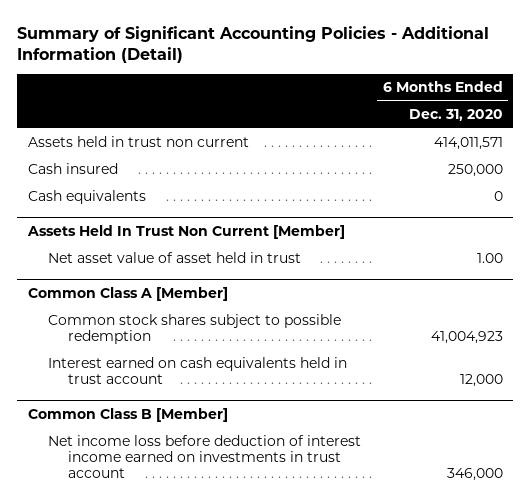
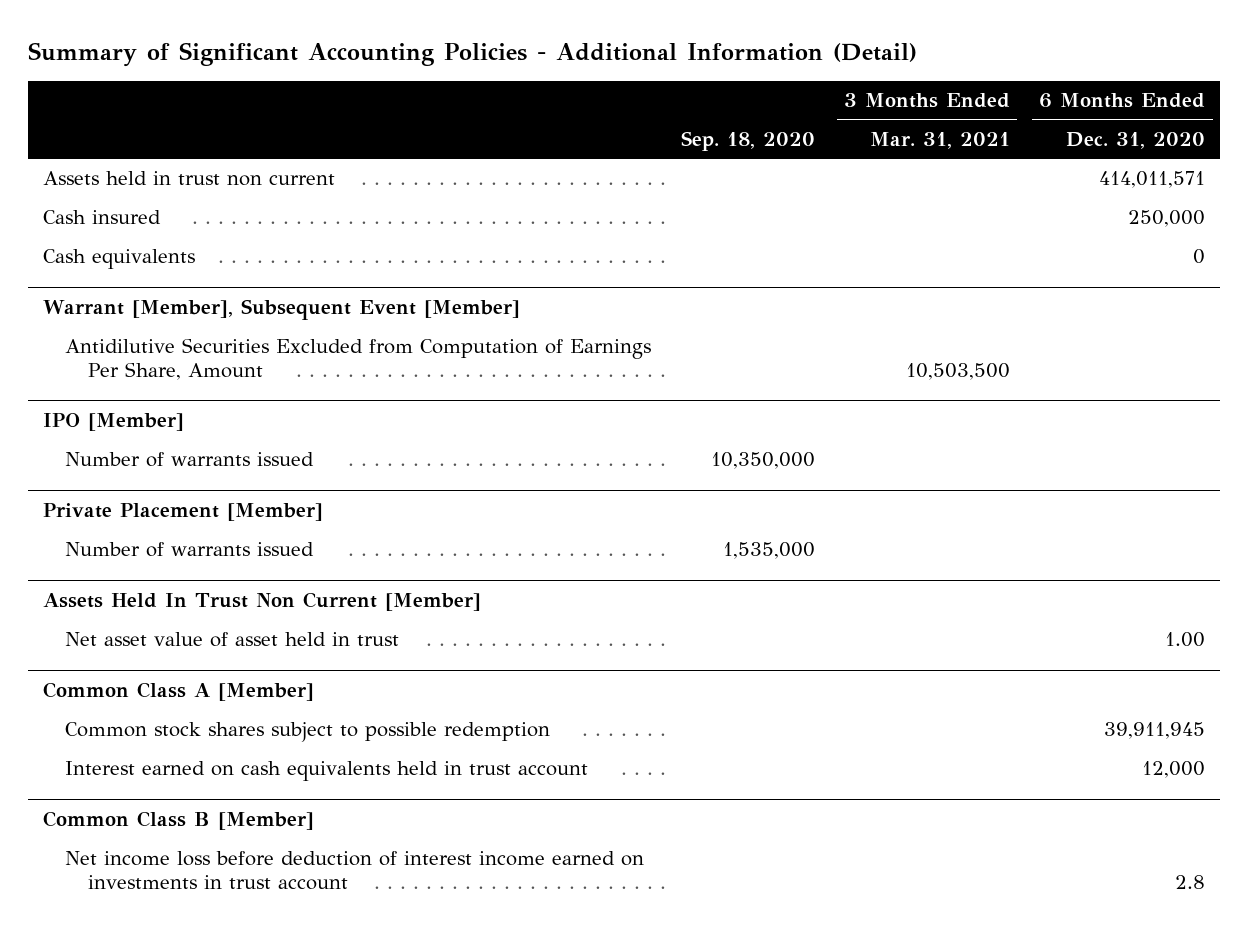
- | 6 Months Ended Dec. 31, 2020
+ | Sep. 18, 2020 | 3 Months Ended Mar. 31, 2021 | 6 Months Ended Dec. 31, 2020
+ Warrant [Member], Subsequent Event [Member]
+ Antidilutive Securities Excluded from Computation of Earnings Per Share, Amount | | 10,503,500 |
+ IPO [Member]
+ Number of warrants issued | 10,350,000 | |
+ Private Placement [Member]
+ Number of warrants issued | 1,535,000 | |
@ Common Class A [Member]
- Common stock shares subject to possible redemption | 41,004,923
+ Common stock shares subject to possible redemption | | | 39,911,945
@ Common Class B [Member]
- Net income loss before deduction of interest income earned on investments in trust account | 346,000
+ Net income loss before deduction of interest income earned on investments in trust account | | | 2.8

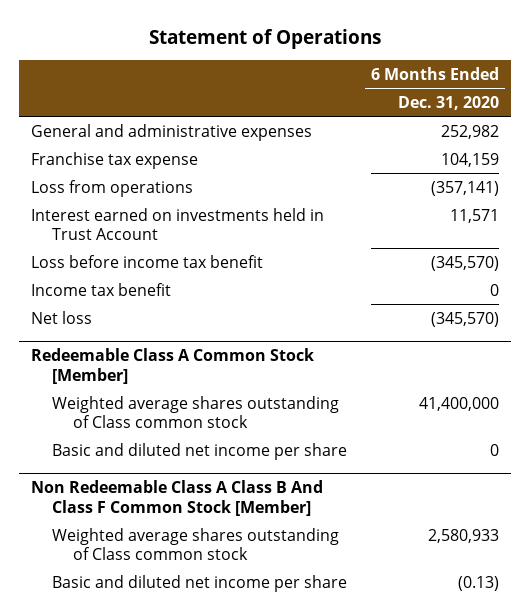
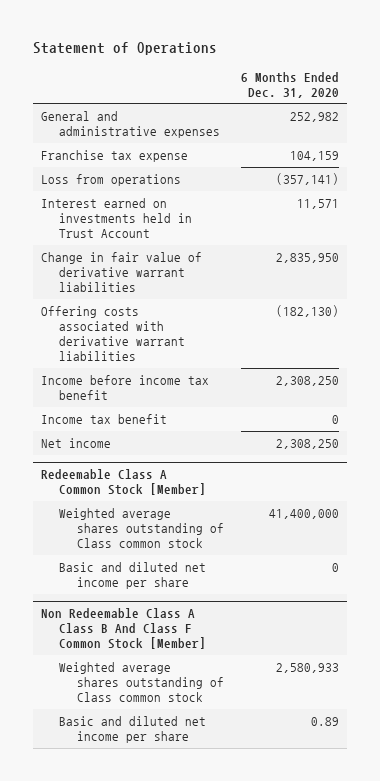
- Loss before income tax benefit | (345,570)
+ Change in fair value of derivative warrant liabilities | 2,835,950
+ Offering costs associated with derivative warrant liabilities | (182,130)
+ Income before income tax benefit | 2,308,250
- Net loss | (345,570)
+ Net income | 2,308,250
@ Non Redeemable Class A Class B And Class F Common Stock [Member]
- Basic and diluted net income per share | (0.13)
+ Basic and diluted net income per share | 0.89

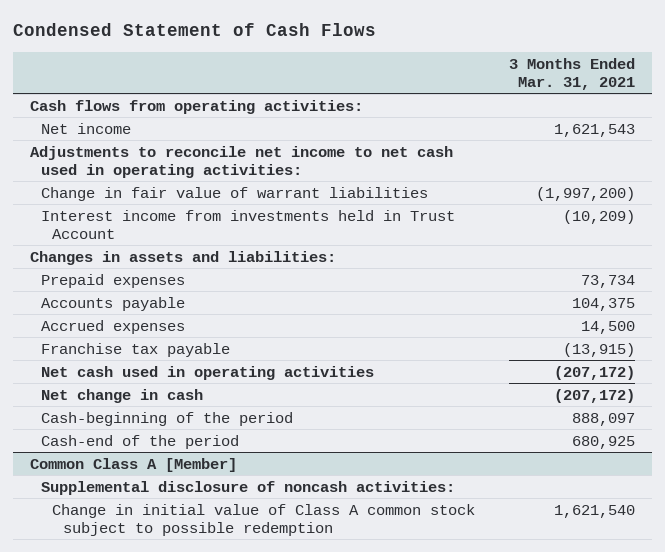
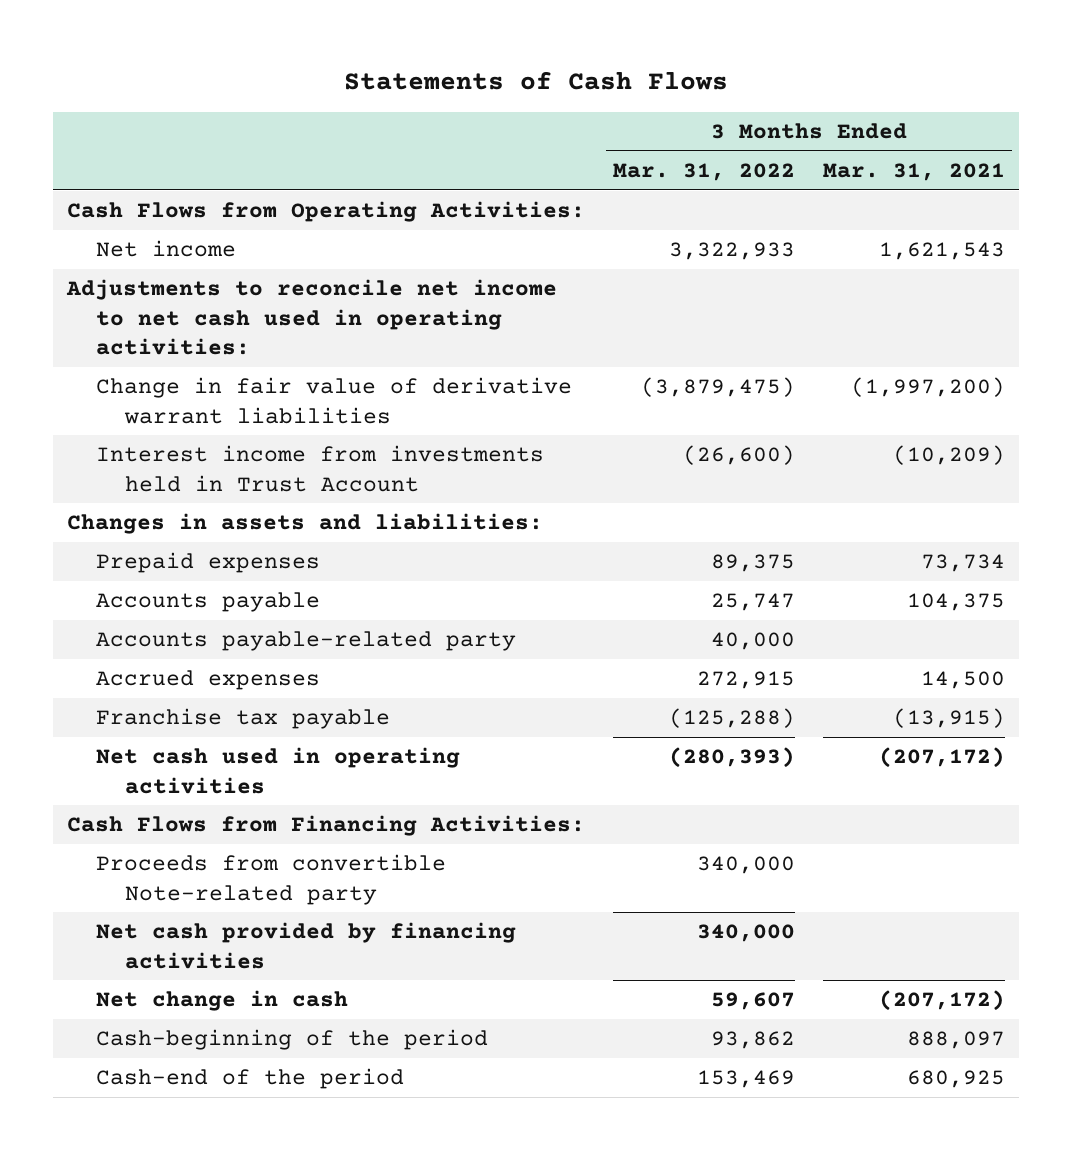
- Condensed Statement of Cash Flows
+ Statements of Cash Flows
- | 3 Months Ended Mar. 31, 2021
+ | 3 Months Ended Mar. 31, 2022 | 3 Months Ended Mar. 31, 2021
- Cash flows from operating activities:
+ Cash Flows from Operating Activities:
- Change in fair value of warrant liabilities | (1,997,200)
+ Change in fair value of derivative warrant liabilities | (3,879,475) | (1,997,200)
+ Accounts payable-related party | 40,000 |
+ Cash Flows from Financing Activities:
+ Proceeds from convertible Note-related party | 340,000 |
+ Net cash provided by financing activities | 340,000 |
- Common Class A [Member]
- Supplemental disclosure of noncash activities:
- Change in initial value of Class A common stock subject to possible redemption | 1,621,540

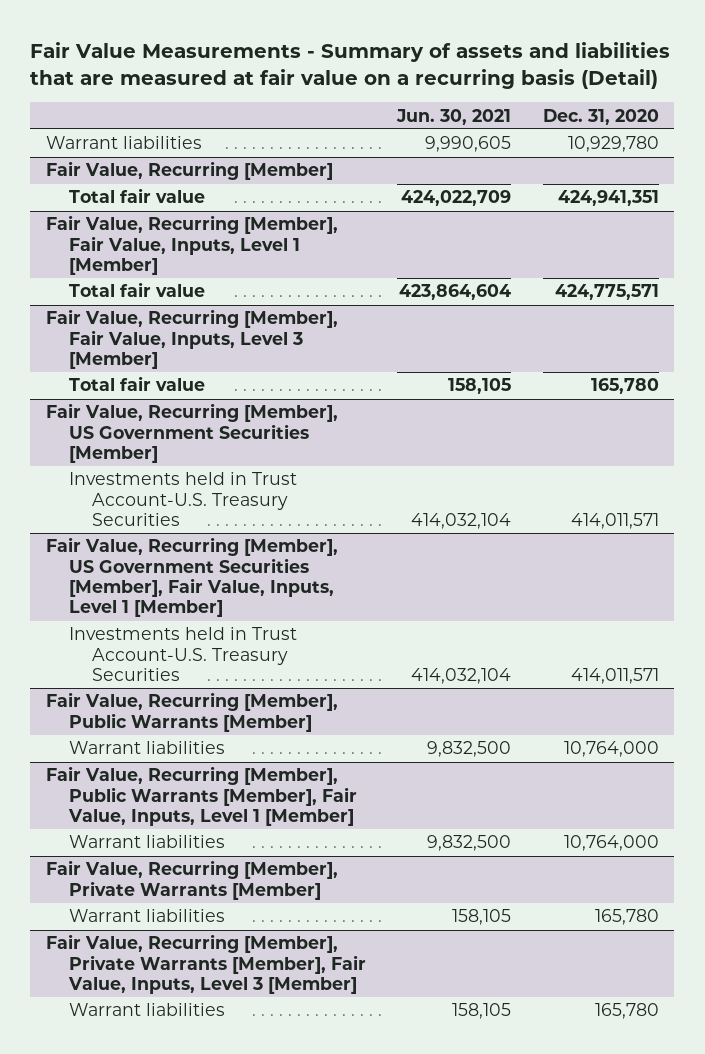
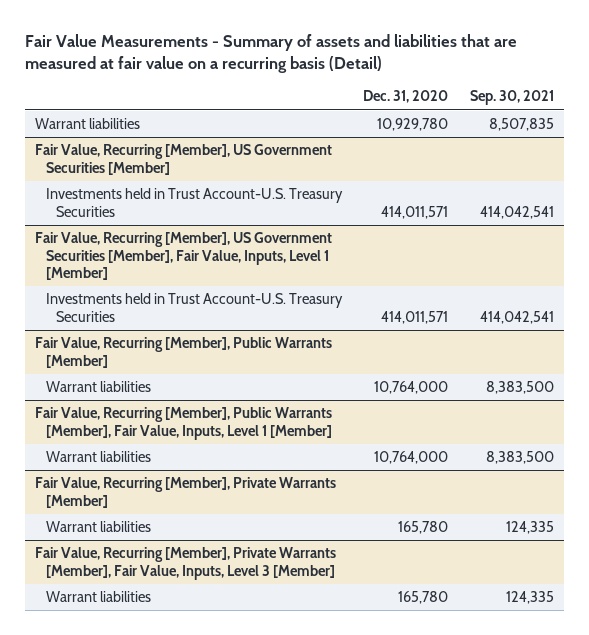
- | Jun. 30, 2021 | Dec. 31, 2020
+ | Dec. 31, 2020 | Sep. 30, 2021
- Fair Value, Recurring [Member]
- Total fair value | 424,022,709 | 424,941,351
- Fair Value, Recurring [Member], Fair Value, Inputs, Level 1 [Member]
- Total fair value | 423,864,604 | 424,775,571
- Fair Value, Recurring [Member], Fair Value, Inputs, Level 3 [Member]
- Total fair value | 158,105 | 165,780

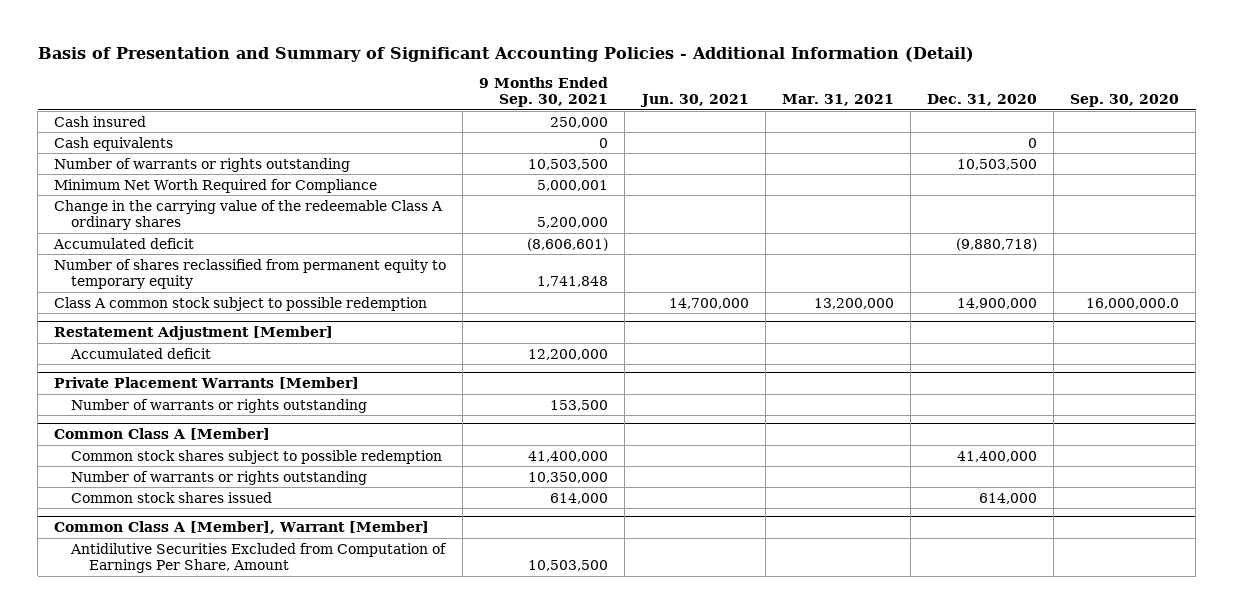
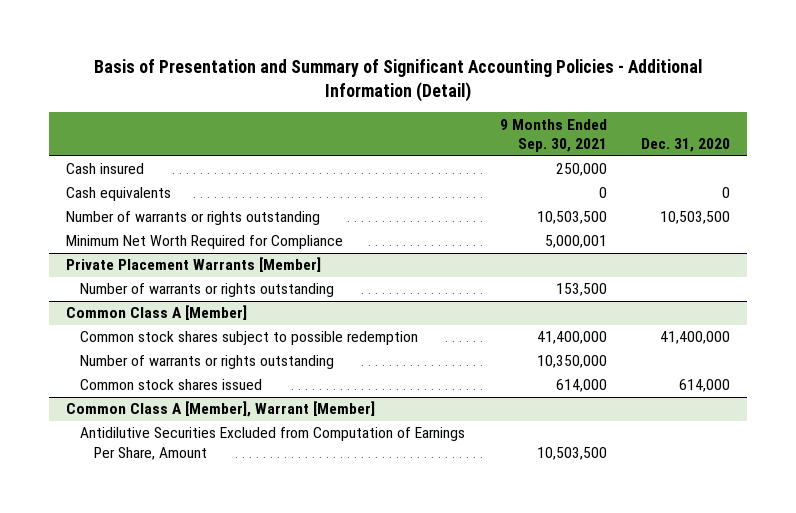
- | 9 Months Ended Sep. 30, 2021 | Jun. 30, 2021 | Mar. 31, 2021 | Dec. 31, 2020 | Sep. 30, 2020
+ | 9 Months Ended Sep. 30, 2021 | Dec. 31, 2020
- Change in the carrying value of the redeemable Class A ordinary shares | 5,200,000 | | | |
- Accumulated deficit | (8,606,601) | | | (9,880,718) |
- Number of shares reclassified from permanent equity to temporary equity | 1,741,848 | | | |
- Class A common stock subject to possible redemption | | 14,700,000 | 13,200,000 | 14,900,000 | 16,000,000.0
- Restatement Adjustment [Member]
- Accumulated deficit | 12,200,000 | | | |

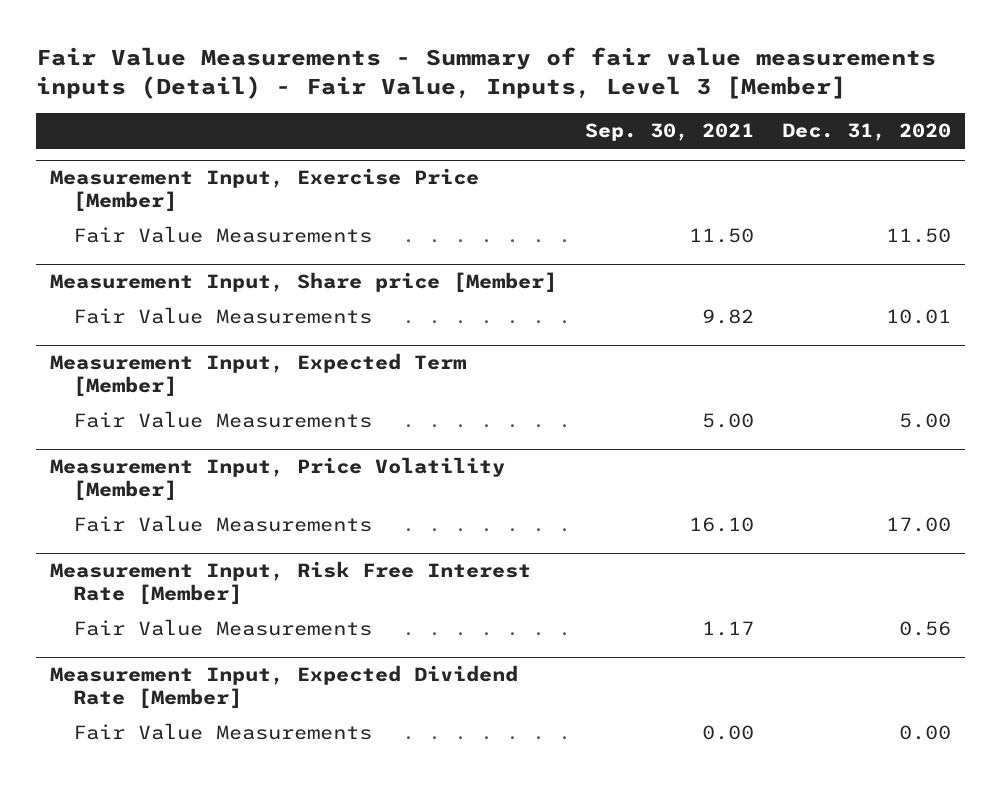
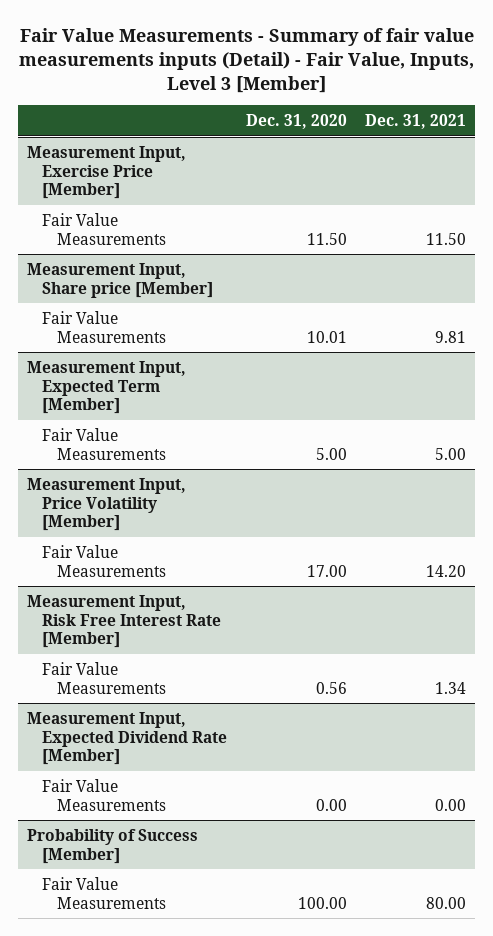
- | Sep. 30, 2021 | Dec. 31, 2020
+ | Dec. 31, 2020 | Dec. 31, 2021
+ Probability of Success [Member]
+ Fair Value Measurements | 100.00 | 80.00

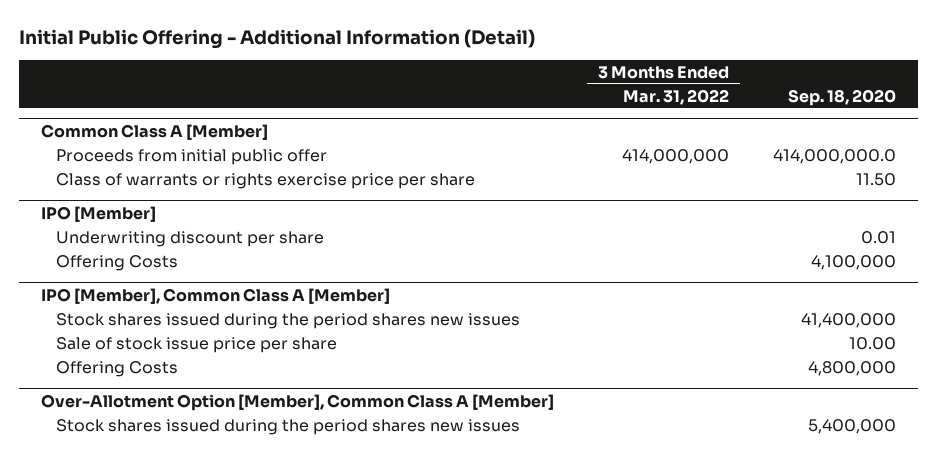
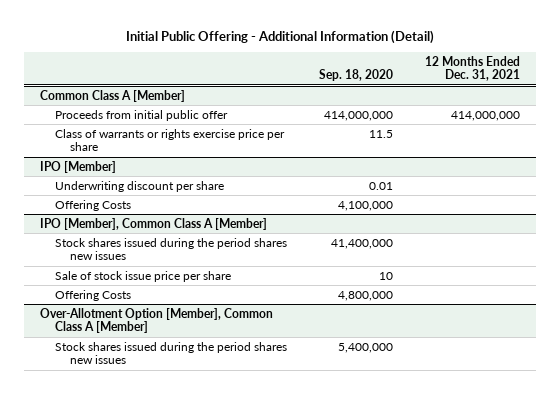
- | 3 Months Ended Mar. 31, 2022 | Sep. 18, 2020
+ | Sep. 18, 2020 | 12 Months Ended Dec. 31, 2021
@ Common Class A [Member]
- Proceeds from initial public offer | 414,000,000 | 414,000,000.0
- Class of warrants or rights exercise price per share | | 11.50
+ Proceeds from initial public offer | 414,000,000 | 414,000,000
+ Class of warrants or rights exercise price per share | 11.5 |
@ IPO [Member], Common Class A [Member]
- Sale of stock issue price per share | | 10.00
+ Sale of stock issue price per share | 10 |

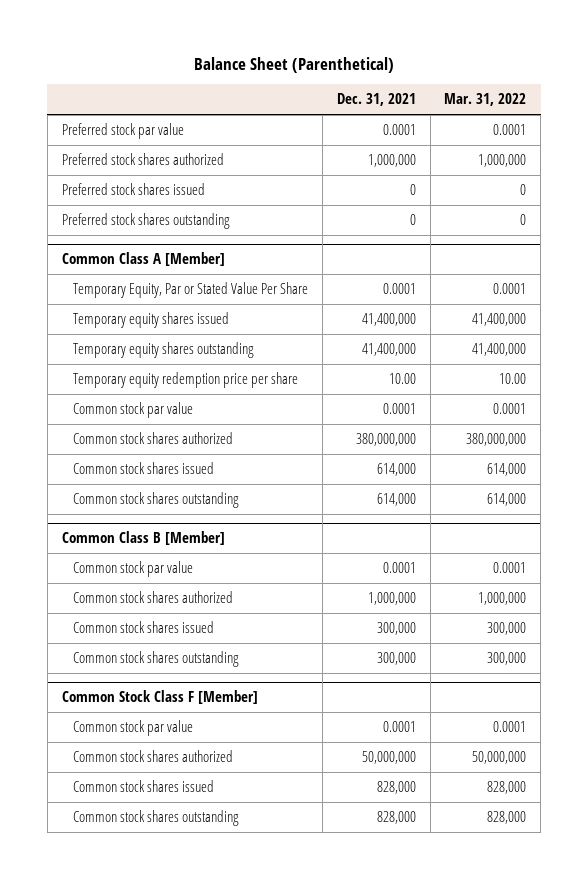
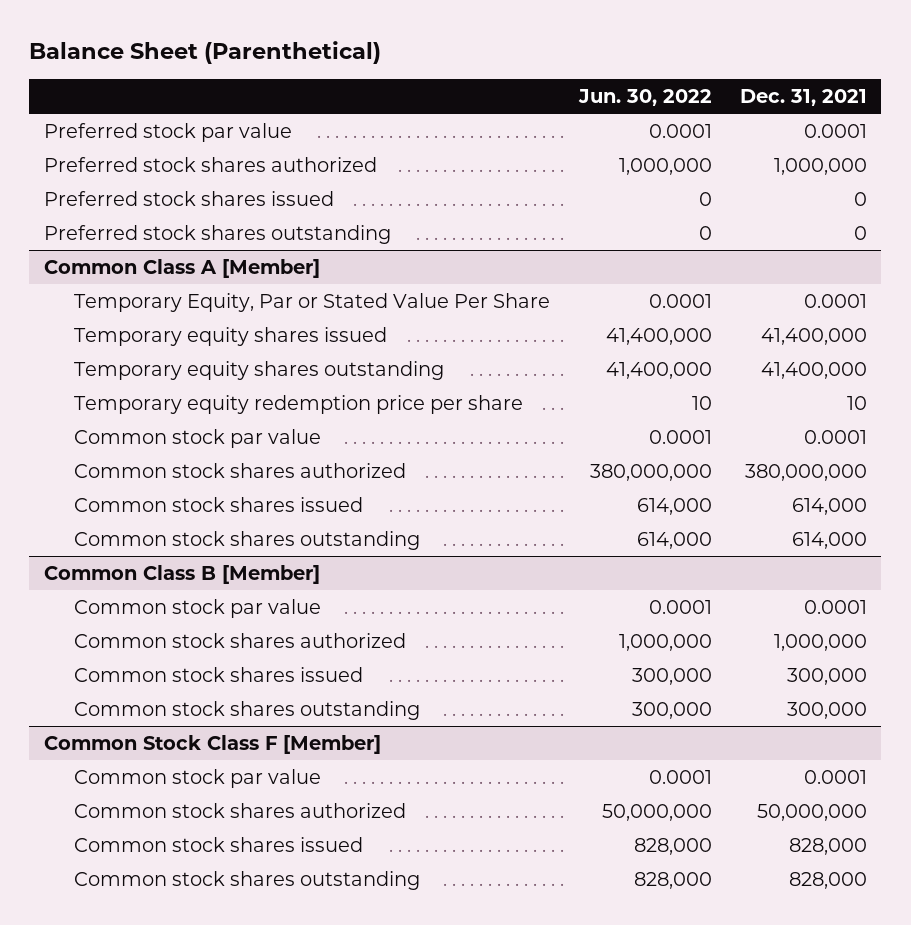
- | Dec. 31, 2021 | Mar. 31, 2022
+ | Jun. 30, 2022 | Dec. 31, 2021
@ Common Class A [Member]
- Temporary equity redemption price per share | 10.00 | 10.00
+ Temporary equity redemption price per share | 10 | 10

